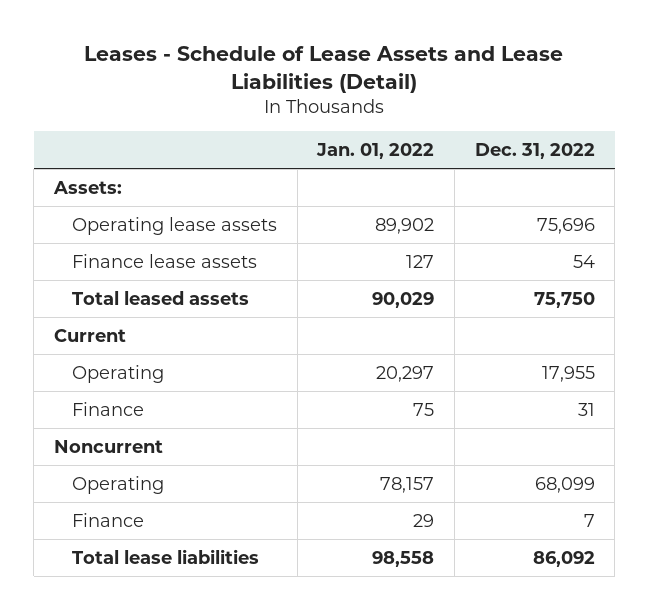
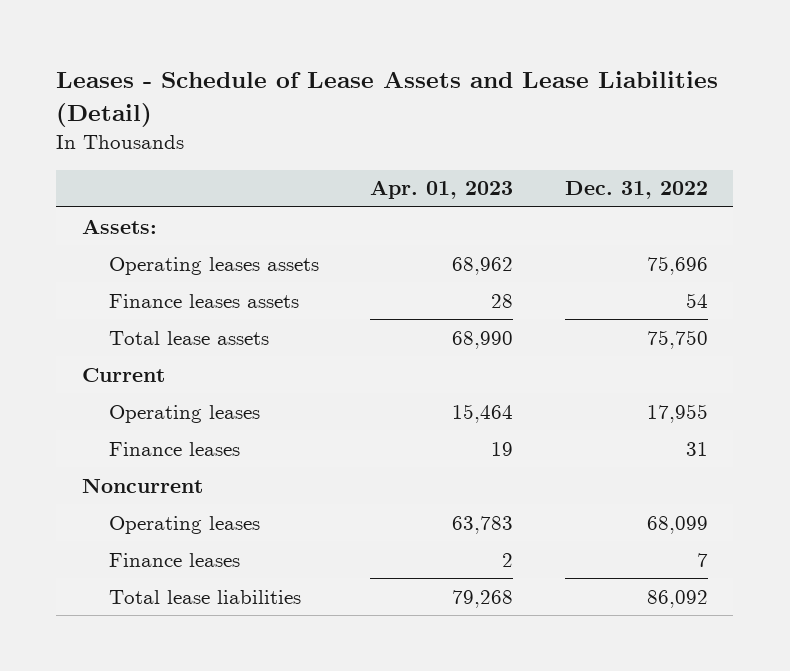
- | Jan. 01, 2022 | Dec. 31, 2022
+ | Apr. 01, 2023 | Dec. 31, 2022
- Operating lease assets | 89,902 | 75,696
- Finance lease assets | 127 | 54
- Total leased assets | 90,029 | 75,750
+ Operating leases assets | 68,962 | 75,696
+ Finance leases assets | 28 | 54
+ Total lease assets | 68,990 | 75,750
- Operating | 20,297 | 17,955
- Finance | 75 | 31
+ Operating leases | 15,464 | 17,955
+ Finance leases | 19 | 31
- Operating | 78,157 | 68,099
- Finance | 29 | 7
+ Operating leases | 63,783 | 68,099
+ Finance leases | 2 | 7

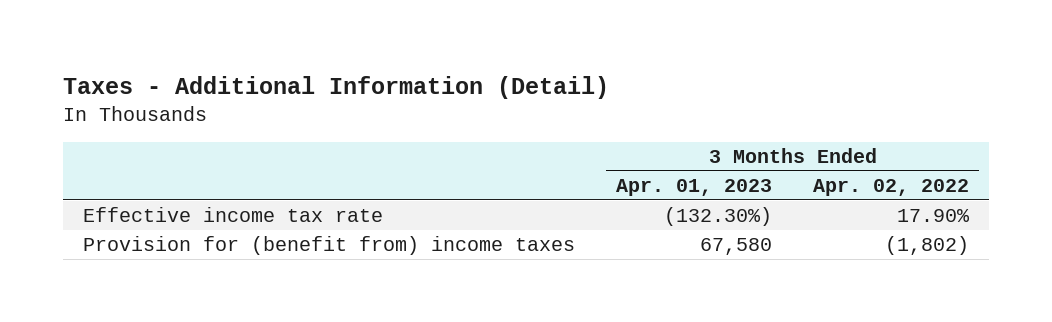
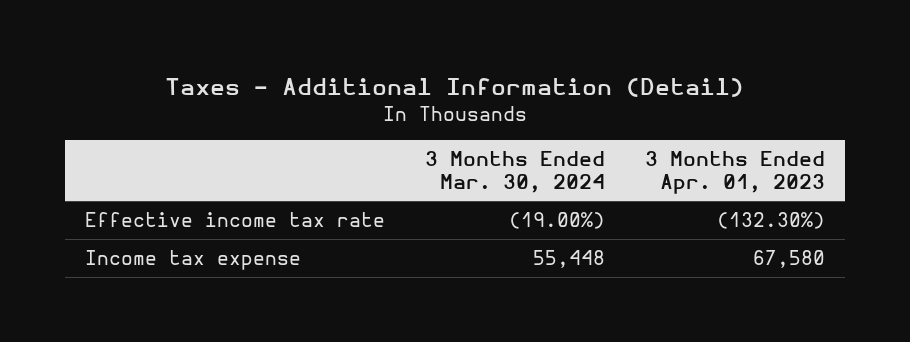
- | 3 Months Ended Apr. 01, 2023 | 3 Months Ended Apr. 02, 2022
+ | 3 Months Ended Mar. 30, 2024 | 3 Months Ended Apr. 01, 2023
- Provision for (benefit from) income taxes | 67,580 | (1,802)
+ Income tax expense | 55,448 | 67,580

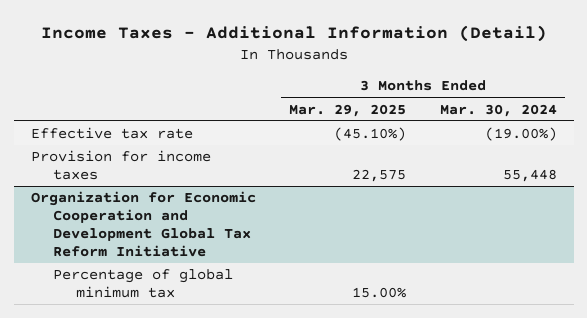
- Taxes - Additional Information (Detail)
+ Income Taxes - Additional Information (Detail)
- | 3 Months Ended Mar. 30, 2024 | 3 Months Ended Apr. 01, 2023
+ | 3 Months Ended Mar. 29, 2025 | 3 Months Ended Mar. 30, 2024
- Effective income tax rate | (19.00%) | (132.30%)
- Income tax expense | 55,448 | 67,580
+ Effective tax rate | (45.10%) | (19.00%)
+ Provision for income taxes | 22,575 | 55,448
+ Organization for Economic Cooperation and Development Global Tax Reform Initiative
+ Percentage of global minimum tax | 15.00% |

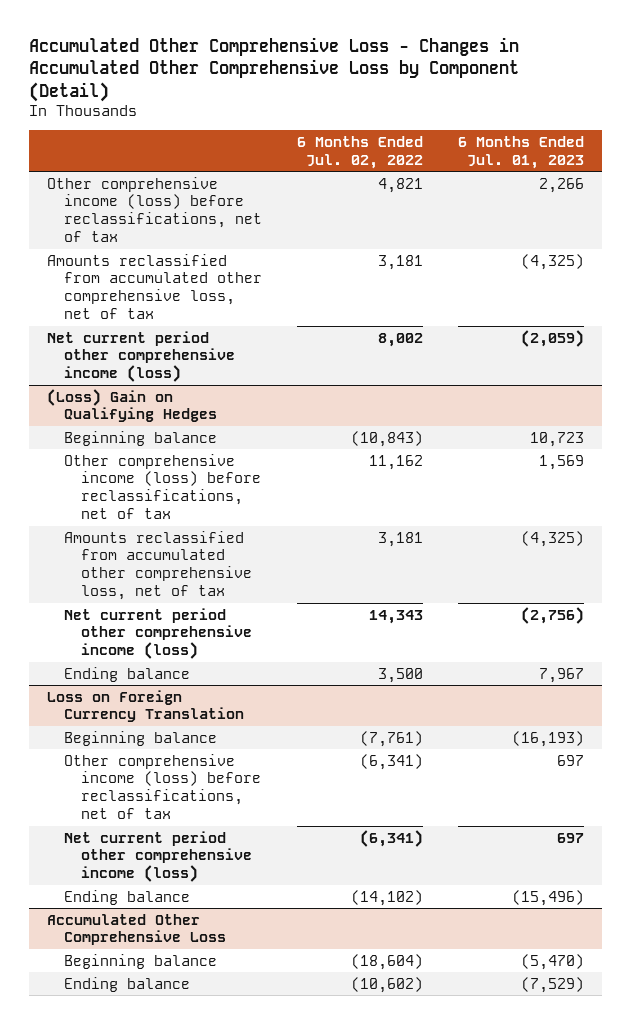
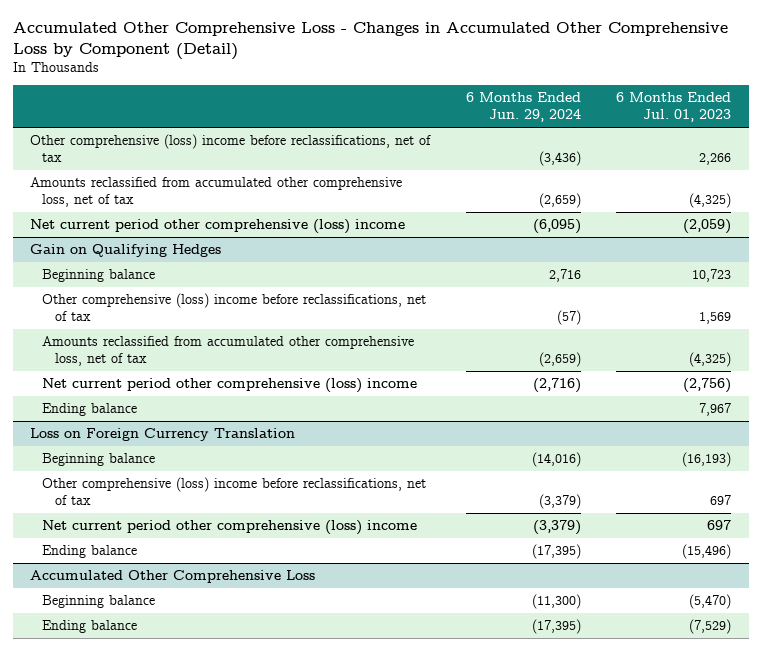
- | 6 Months Ended Jul. 02, 2022 | 6 Months Ended Jul. 01, 2023
+ | 6 Months Ended Jun. 29, 2024 | 6 Months Ended Jul. 01, 2023
- Other comprehensive income (loss) before reclassifications, net of tax | 4,821 | 2,266
+ Other comprehensive (loss) income before reclassifications, net of tax | (3,436) | 2,266
- Net current period other comprehensive income (loss) | 8,002 | (2,059)
- (Loss) Gain on Qualifying Hedges
+ Net current period other comprehensive (loss) income | (6,095) | (2,059)
+ Gain on Qualifying Hedges
- Other comprehensive income (loss) before reclassifications, net of tax | 11,162 | 1,569
+ Other comprehensive (loss) income before reclassifications, net of tax | (57) | 1,569
- Net current period other comprehensive income (loss) | 14,343 | (2,756)
+ Net current period other comprehensive (loss) income | (2,716) | (2,756)
@ Loss on Foreign Currency Translation
- Other comprehensive income (loss) before reclassifications, net of tax | (6,341) | 697
- Net current period other comprehensive income (loss) | (6,341) | 697
+ Other comprehensive (loss) income before reclassifications, net of tax | (3,379) | 697
+ Net current period other comprehensive (loss) income | (3,379) | 697

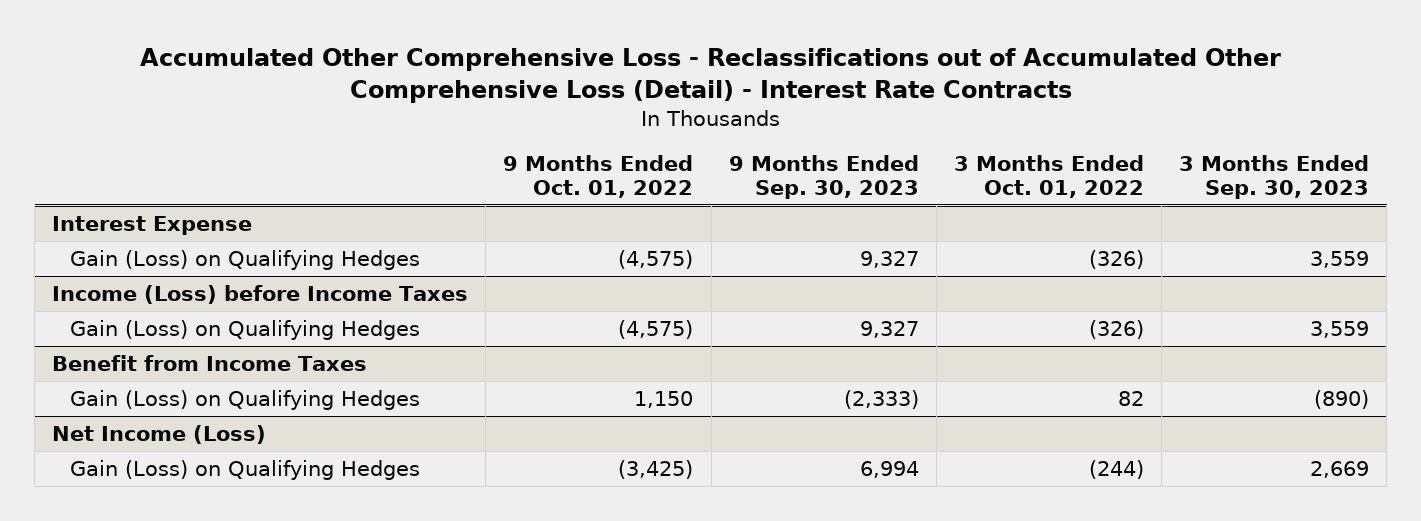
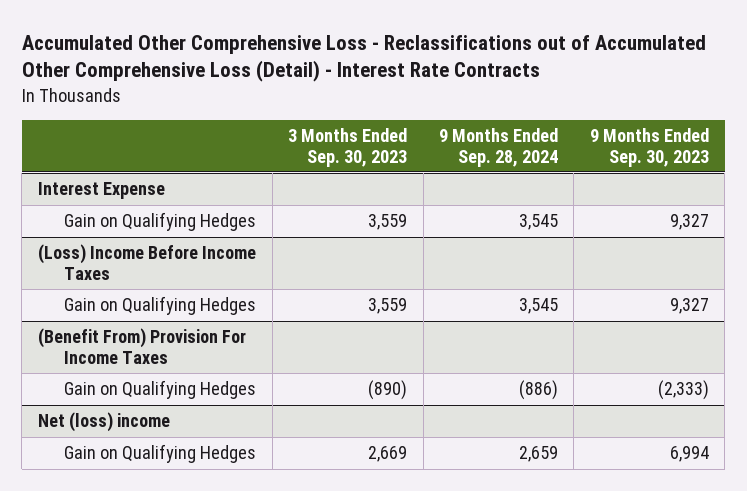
- | 9 Months Ended Oct. 01, 2022 | 9 Months Ended Sep. 30, 2023 | 3 Months Ended Oct. 01, 2022 | 3 Months Ended Sep. 30, 2023
+ | 3 Months Ended Sep. 30, 2023 | 9 Months Ended Sep. 28, 2024 | 9 Months Ended Sep. 30, 2023
@ Interest Expense
- Gain (Loss) on Qualifying Hedges | (4,575) | 9,327 | (326) | 3,559
- Income (Loss) before Income Taxes
- Gain (Loss) on Qualifying Hedges | (4,575) | 9,327 | (326) | 3,559
- Benefit from Income Taxes
- Gain (Loss) on Qualifying Hedges | 1,150 | (2,333) | 82 | (890)
- Net Income (Loss)
- Gain (Loss) on Qualifying Hedges | (3,425) | 6,994 | (244) | 2,669
@ Interest Expense
+ Gain on Qualifying Hedges | 3,559 | 3,545 | 9,327
+ (Loss) Income Before Income Taxes
+ Gain on Qualifying Hedges | 3,559 | 3,545 | 9,327
+ (Benefit From) Provision For Income Taxes
+ Gain on Qualifying Hedges | (890) | (886) | (2,333)
+ Net (loss) income
+ Gain on Qualifying Hedges | 2,669 | 2,659 | 6,994

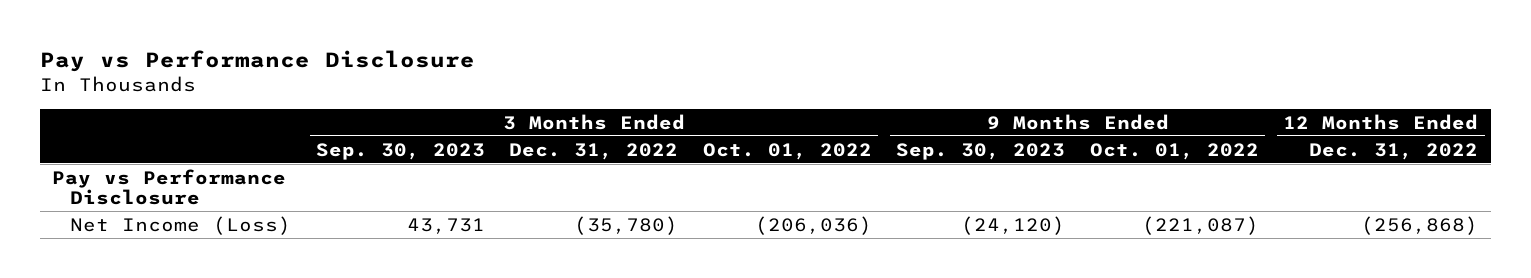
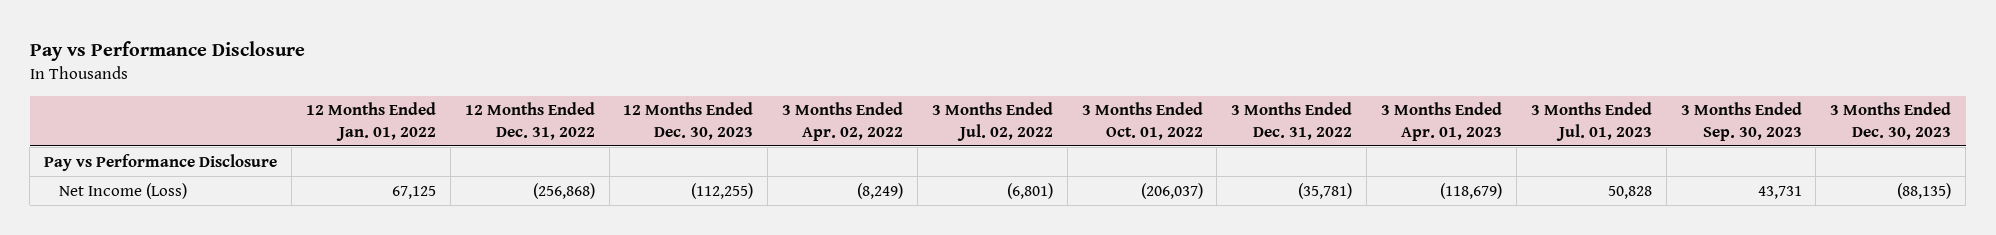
- | 3 Months Ended Sep. 30, 2023 | 3 Months Ended Dec. 31, 2022 | 3 Months Ended Oct. 01, 2022 | 9 Months Ended Sep. 30, 2023 | 9 Months Ended Oct. 01, 2022 | 12 Months Ended Dec. 31, 2022
+ | 12 Months Ended Jan. 01, 2022 | 12 Months Ended Dec. 31, 2022 | 12 Months Ended Dec. 30, 2023 | 3 Months Ended Apr. 02, 2022 | 3 Months Ended Jul. 02, 2022 | 3 Months Ended Oct. 01, 2022 | 3 Months Ended Dec. 31, 2022 | 3 Months Ended Apr. 01, 2023 | 3 Months Ended Jul. 01, 2023 | 3 Months Ended Sep. 30, 2023 | 3 Months Ended Dec. 30, 2023
- Net Income (Loss) | 43,731 | (35,780) | (206,036) | (24,120) | (221,087) | (256,868)
+ Net Income (Loss) | 67,125 | (256,868) | (112,255) | (8,249) | (6,801) | (206,037) | (35,781) | (118,679) | 50,828 | 43,731 | (88,135)

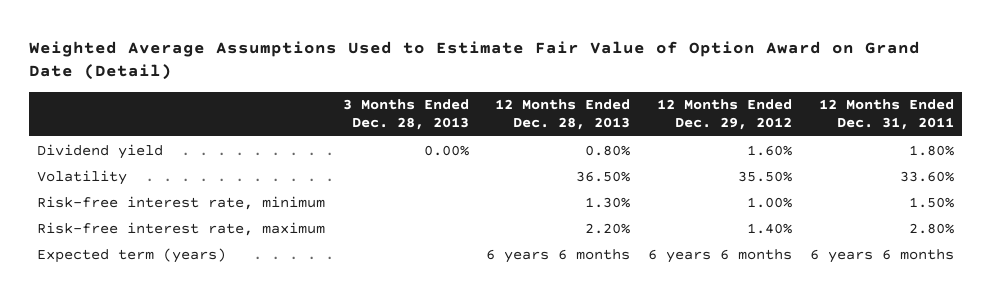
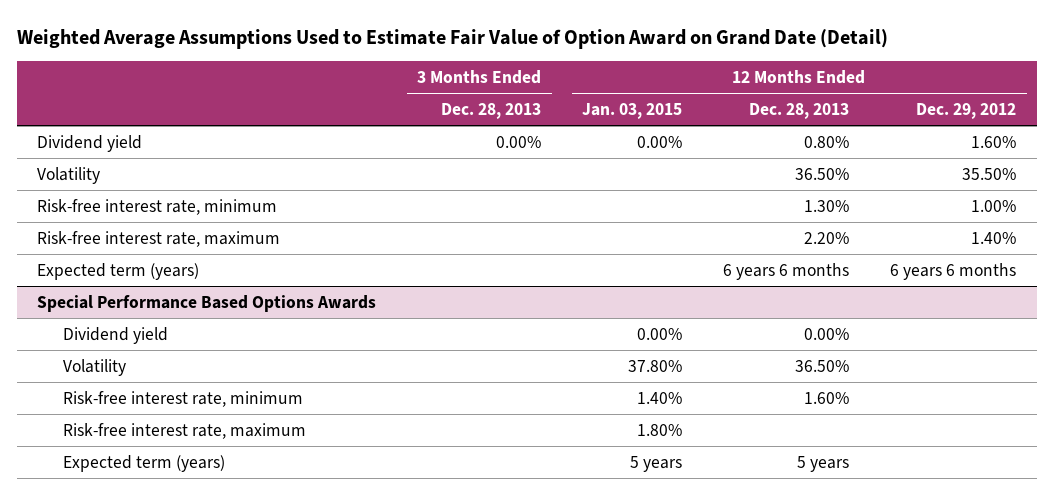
- | 3 Months Ended Dec. 28, 2013 | 12 Months Ended Dec. 28, 2013 | 12 Months Ended Dec. 29, 2012 | 12 Months Ended Dec. 31, 2011
+ | 3 Months Ended Dec. 28, 2013 | 12 Months Ended Jan. 03, 2015 | 12 Months Ended Dec. 28, 2013 | 12 Months Ended Dec. 29, 2012
+ Special Performance Based Options Awards
+ Dividend yield | | 0.00% | 0.00% |
+ Volatility | | 37.80% | 36.50% |
+ Risk-free interest rate, minimum | | 1.40% | 1.60% |
+ Risk-free interest rate, maximum | | 1.80% | |
+ Expected term (years) | | 5 years | 5 years |

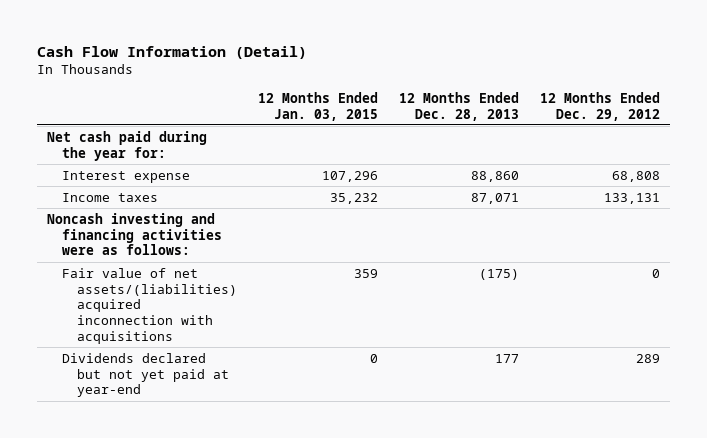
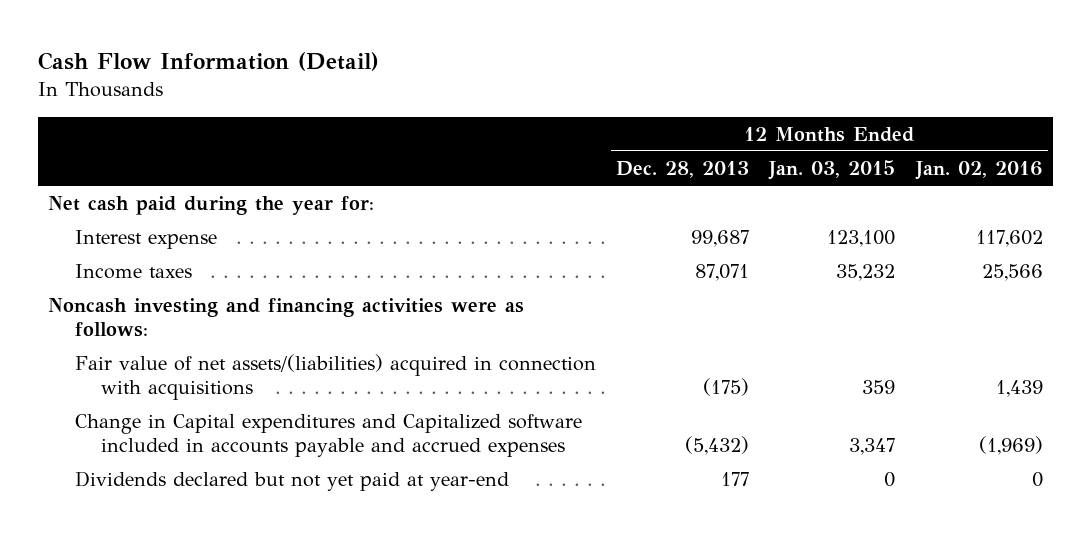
- | 12 Months Ended Jan. 03, 2015 | 12 Months Ended Dec. 28, 2013 | 12 Months Ended Dec. 29, 2012
+ | 12 Months Ended Dec. 28, 2013 | 12 Months Ended Jan. 03, 2015 | 12 Months Ended Jan. 02, 2016
- Interest expense | 107,296 | 88,860 | 68,808
+ Interest expense | 99,687 | 123,100 | 117,602
- Fair value of net assets/(liabilities) acquired inconnection with acquisitions | 359 | (175) | 0
+ Fair value of net assets/(liabilities) acquired in connection with acquisitions | (175) | 359 | 1,439
+ Change in Capital expenditures and Capitalized software included in accounts payable and accrued expenses | (5,432) | 3,347 | (1,969)

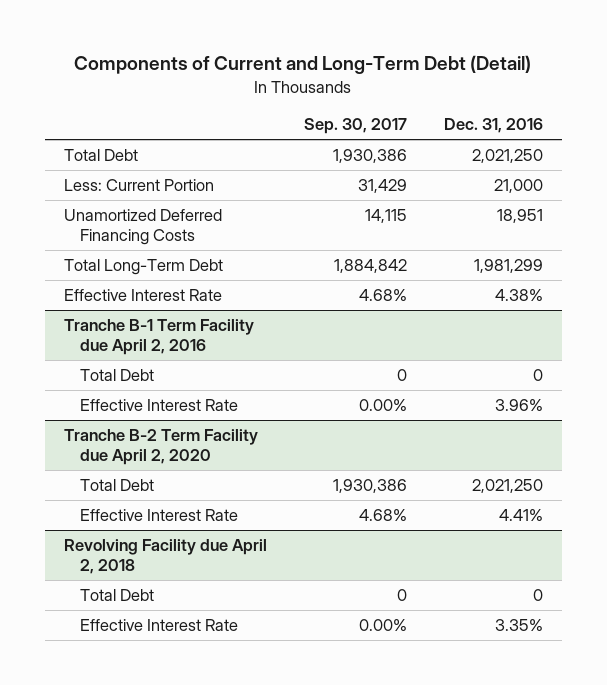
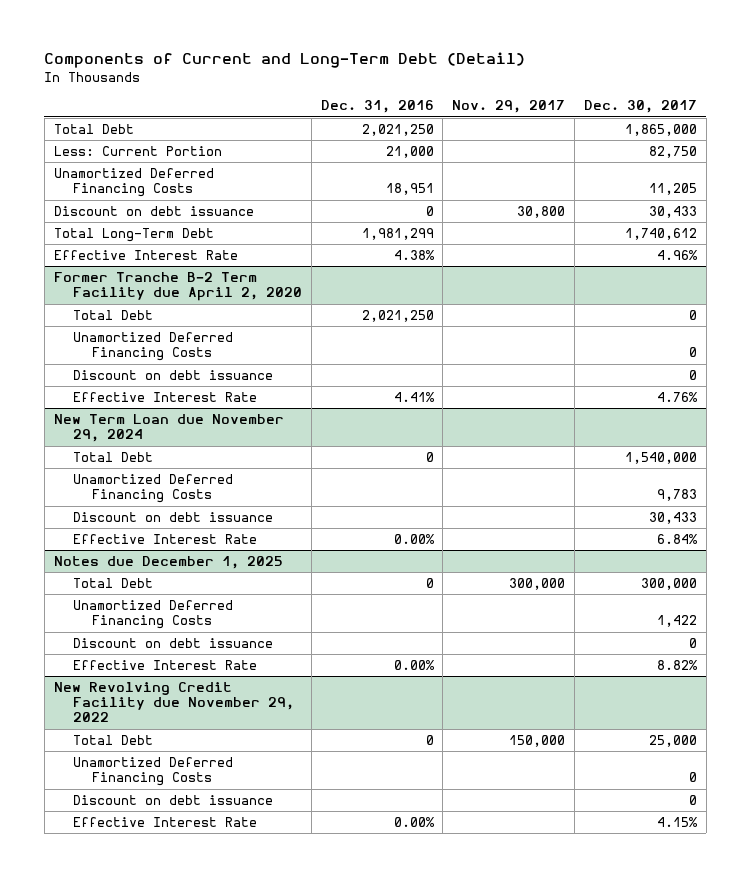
- | Sep. 30, 2017 | Dec. 31, 2016
+ | Dec. 31, 2016 | Nov. 29, 2017 | Dec. 30, 2017
+ Discount on debt issuance | 0 | 30,800 | 30,433
- Tranche B-1 Term Facility due April 2, 2016
- Total Debt | 0 | 0
- Effective Interest Rate | 0.00% | 3.96%
- Tranche B-2 Term Facility due April 2, 2020
+ Former Tranche B-2 Term Facility due April 2, 2020
+ Unamortized Deferred Financing Costs | | | 0
+ Discount on debt issuance | | | 0
- Revolving Facility due April 2, 2018
+ New Term Loan due November 29, 2024
- Effective Interest Rate | 0.00% | 3.35%
+ Unamortized Deferred Financing Costs | | | 9,783
+ Discount on debt issuance | | | 30,433
+ Effective Interest Rate | 0.00% | | 6.84%
+ Notes due December 1, 2025
+ Total Debt | 0 | 300,000 | 300,000
+ Unamortized Deferred Financing Costs | | | 1,422
+ Discount on debt issuance | | | 0
+ Effective Interest Rate | 0.00% | | 8.82%
+ New Revolving Credit Facility due November 29, 2022
+ Total Debt | 0 | 150,000 | 25,000
+ Unamortized Deferred Financing Costs | | | 0
+ Discount on debt issuance | | | 0
+ Effective Interest Rate | 0.00% | | 4.15%

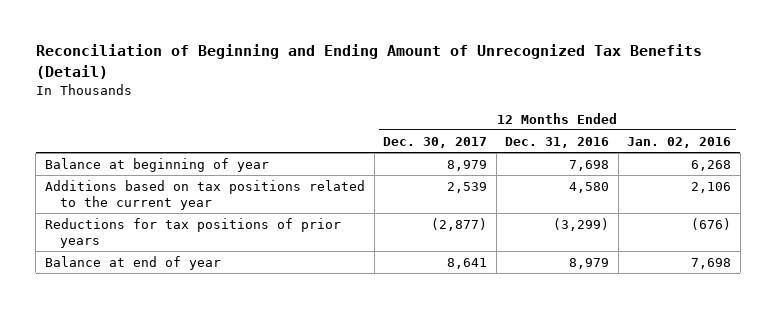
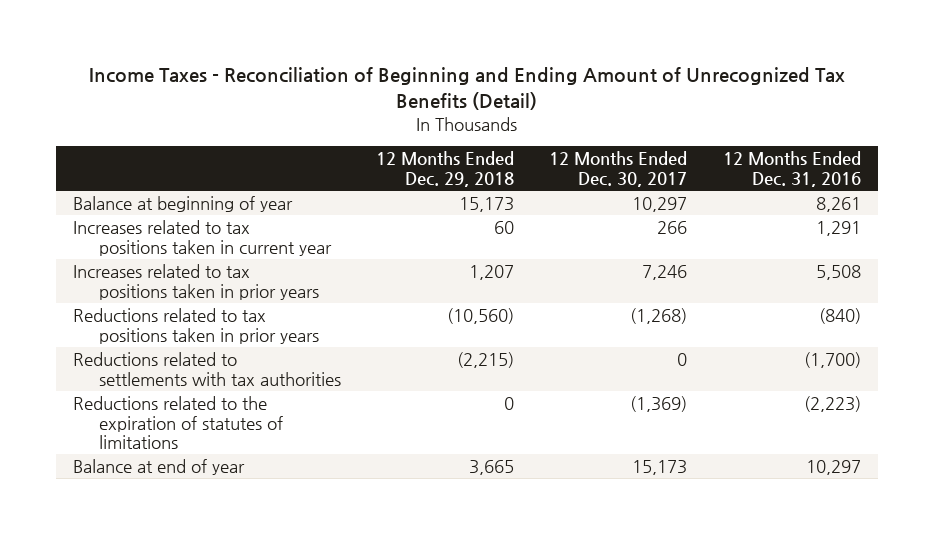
- Reconciliation of Beginning and Ending Amount of Unrecognized Tax Benefits (Detail)
+ Income Taxes - Reconciliation of Beginning and Ending Amount of Unrecognized Tax Benefits (Detail)
- | 12 Months Ended Dec. 30, 2017 | 12 Months Ended Dec. 31, 2016 | 12 Months Ended Jan. 02, 2016
+ | 12 Months Ended Dec. 29, 2018 | 12 Months Ended Dec. 30, 2017 | 12 Months Ended Dec. 31, 2016
- Balance at beginning of year | 8,979 | 7,698 | 6,268
- Additions based on tax positions related to the current year | 2,539 | 4,580 | 2,106
- Reductions for tax positions of prior years | (2,877) | (3,299) | (676)
- Balance at end of year | 8,641 | 8,979 | 7,698
+ Balance at beginning of year | 15,173 | 10,297 | 8,261
+ Increases related to tax positions taken in current year | 60 | 266 | 1,291
+ Increases related to tax positions taken in prior years | 1,207 | 7,246 | 5,508
+ Reductions related to tax positions taken in prior years | (10,560) | (1,268) | (840)
+ Reductions related to settlements with tax authorities | (2,215) | 0 | (1,700)
+ Reductions related to the expiration of statutes of limitations | 0 | (1,369) | (2,223)
+ Balance at end of year | 3,665 | 15,173 | 10,297

